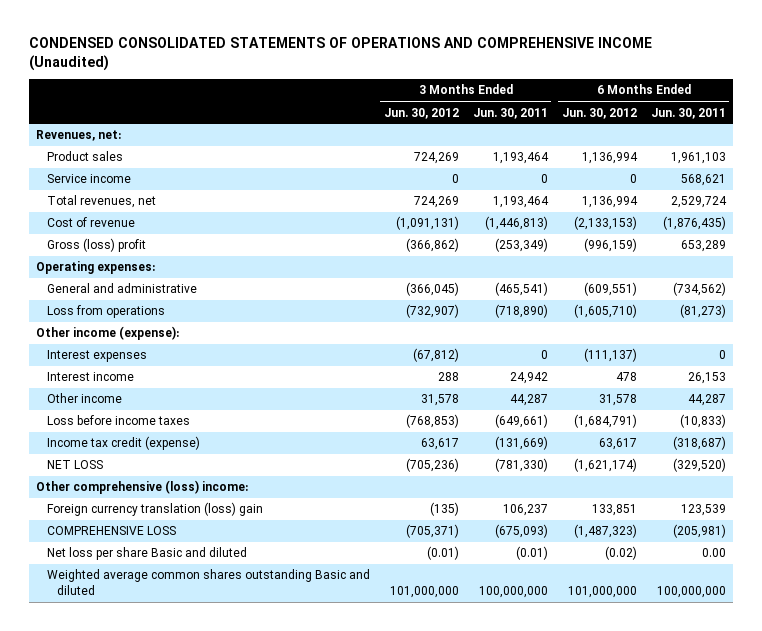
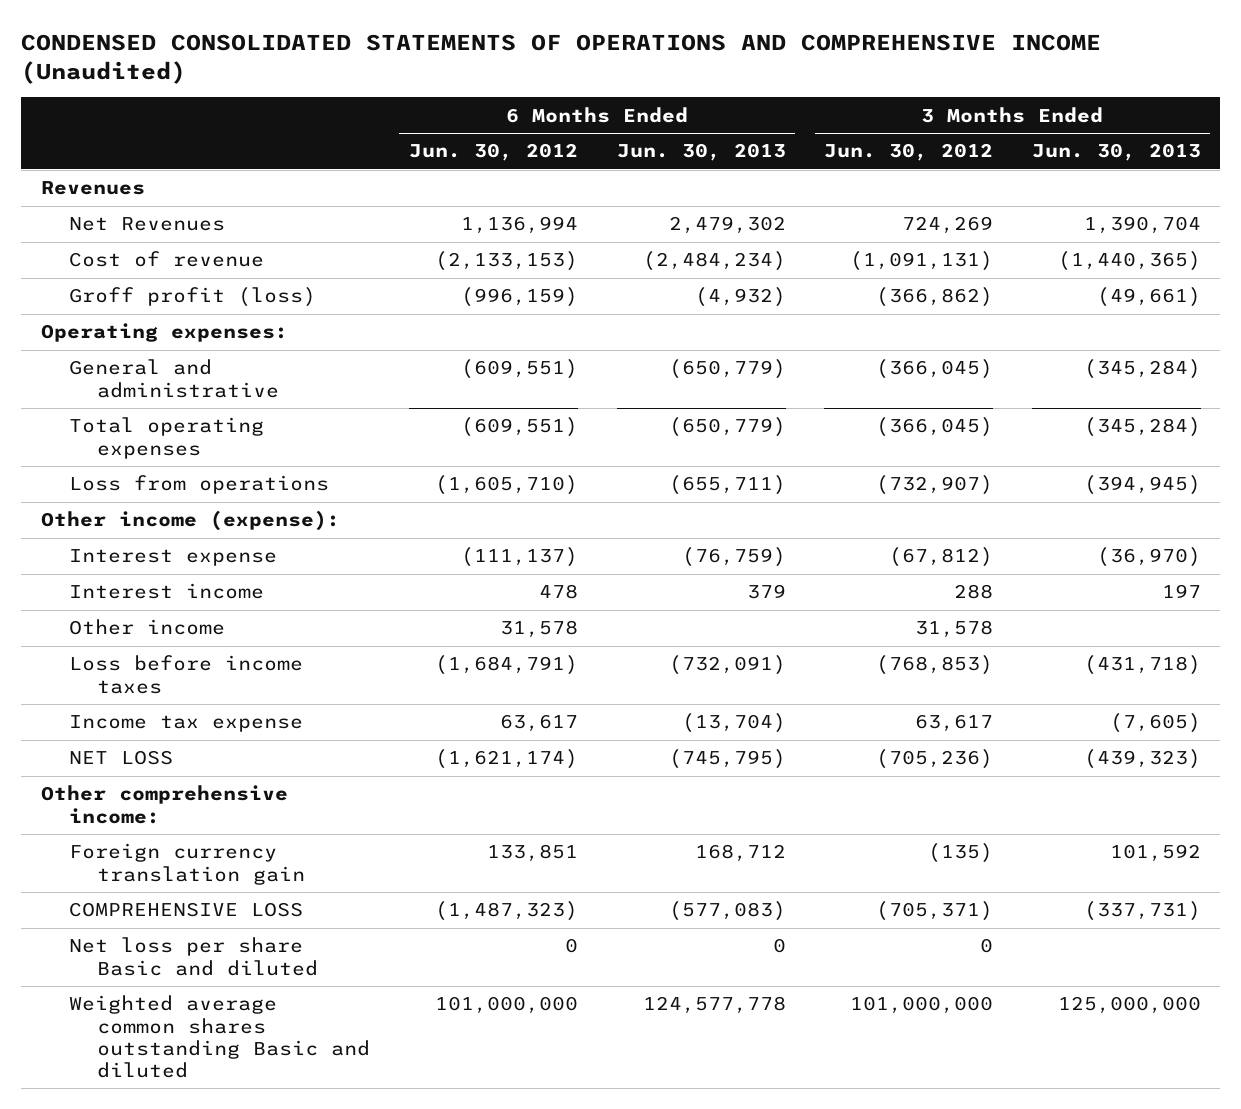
- | 3 Months Ended Jun. 30, 2012 | 3 Months Ended Jun. 30, 2011 | 6 Months Ended Jun. 30, 2012 | 6 Months Ended Jun. 30, 2011
+ | 6 Months Ended Jun. 30, 2012 | 6 Months Ended Jun. 30, 2013 | 3 Months Ended Jun. 30, 2012 | 3 Months Ended Jun. 30, 2013
- Revenues, net:
- Product sales | 724,269 | 1,193,464 | 1,136,994 | 1,961,103
- Service income | 0 | 0 | 0 | 568,621
- Total revenues, net | 724,269 | 1,193,464 | 1,136,994 | 2,529,724
+ Revenues
+ Net Revenues | 1,136,994 | 2,479,302 | 724,269 | 1,390,704
- Gross (loss) profit | (366,862) | (253,349) | (996,159) | 653,289
+ Groff profit (loss) | (996,159) | (4,932) | (366,862) | (49,661)
+ Total operating expenses | (609,551) | (650,779) | (366,045) | (345,284)
- Interest expenses | (67,812) | 0 | (111,137) | 0
+ Interest expense | (111,137) | (76,759) | (67,812) | (36,970)
- Income tax credit (expense) | 63,617 | (131,669) | 63,617 | (318,687)
+ Income tax expense | 63,617 | (13,704) | 63,617 | (7,605)
- Other comprehensive (loss) income:
- Foreign currency translation (loss) gain | (135) | 106,237 | 133,851 | 123,539
+ Other comprehensive income:
+ Foreign currency translation gain | 133,851 | 168,712 | (135) | 101,592
- Net loss per share Basic and diluted | (0.01) | (0.01) | (0.02) | 0.00
+ Net loss per share Basic and diluted | 0 | 0 | 0 |

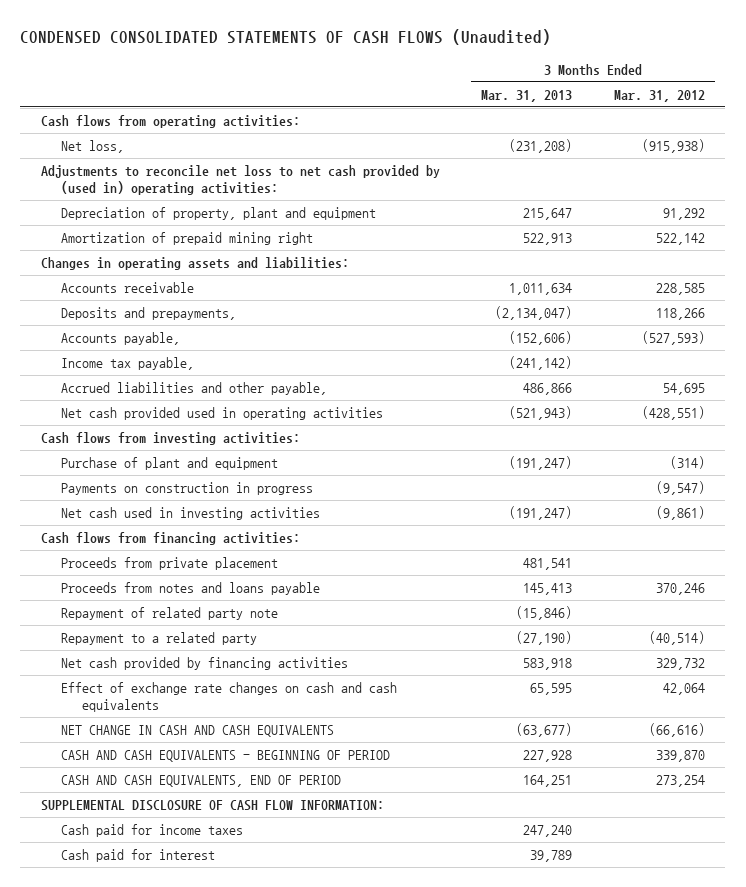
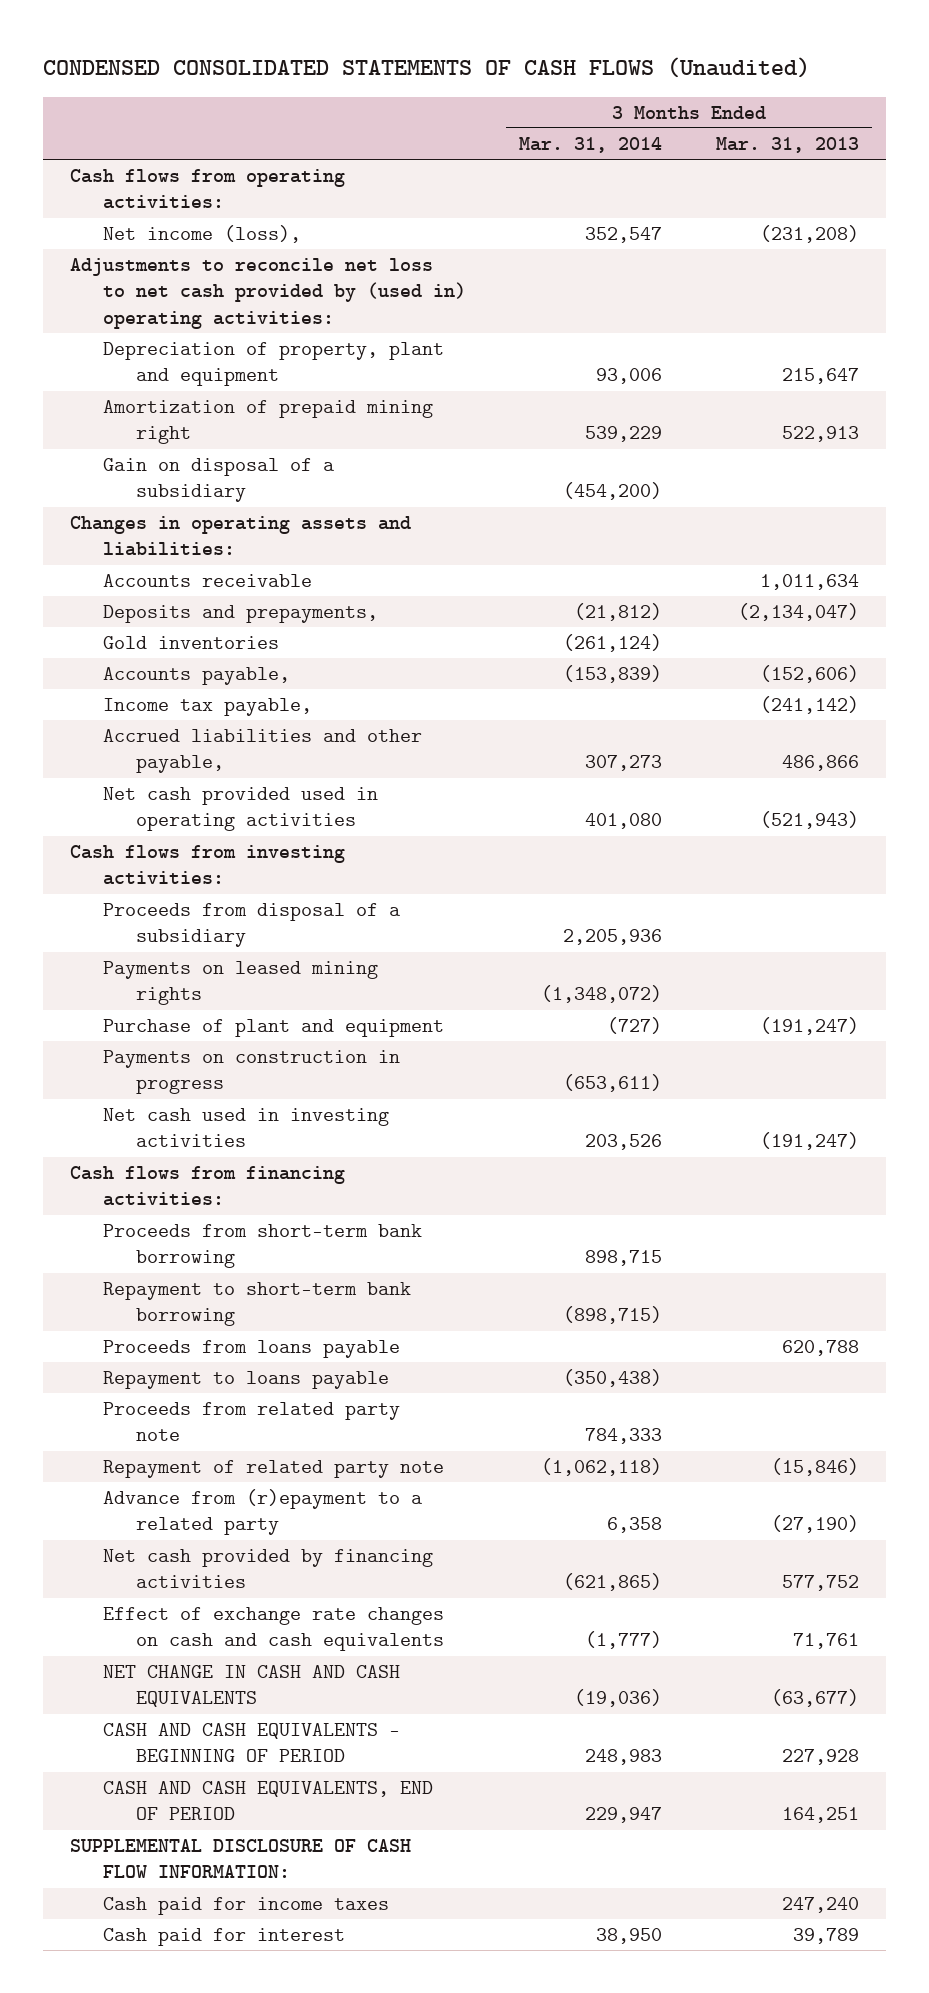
- | 3 Months Ended Mar. 31, 2013 | 3 Months Ended Mar. 31, 2012
+ | 3 Months Ended Mar. 31, 2014 | 3 Months Ended Mar. 31, 2013
- Net loss, | (231,208) | (915,938)
+ Net income (loss), | 352,547 | (231,208)
+ Gain on disposal of a subsidiary | (454,200) |
+ Gold inventories | (261,124) |
+ Proceeds from disposal of a subsidiary | 2,205,936 |
+ Payments on leased mining rights | (1,348,072) |
- Proceeds from private placement | 481,541 |
- Proceeds from notes and loans payable | 145,413 | 370,246
+ Proceeds from short-term bank borrowing | 898,715 |
+ Repayment to short-term bank borrowing | (898,715) |
+ Proceeds from loans payable | | 620,788
+ Repayment to loans payable | (350,438) |
+ Proceeds from related party note | 784,333 |
- Repayment to a related party | (27,190) | (40,514)
- Net cash provided by financing activities | 583,918 | 329,732
- Effect of exchange rate changes on cash and cash equivalents | 65,595 | 42,064
+ Advance from (r)epayment to a related party | 6,358 | (27,190)
+ Net cash provided by financing activities | (621,865) | 577,752
+ Effect of exchange rate changes on cash and cash equivalents | (1,777) | 71,761

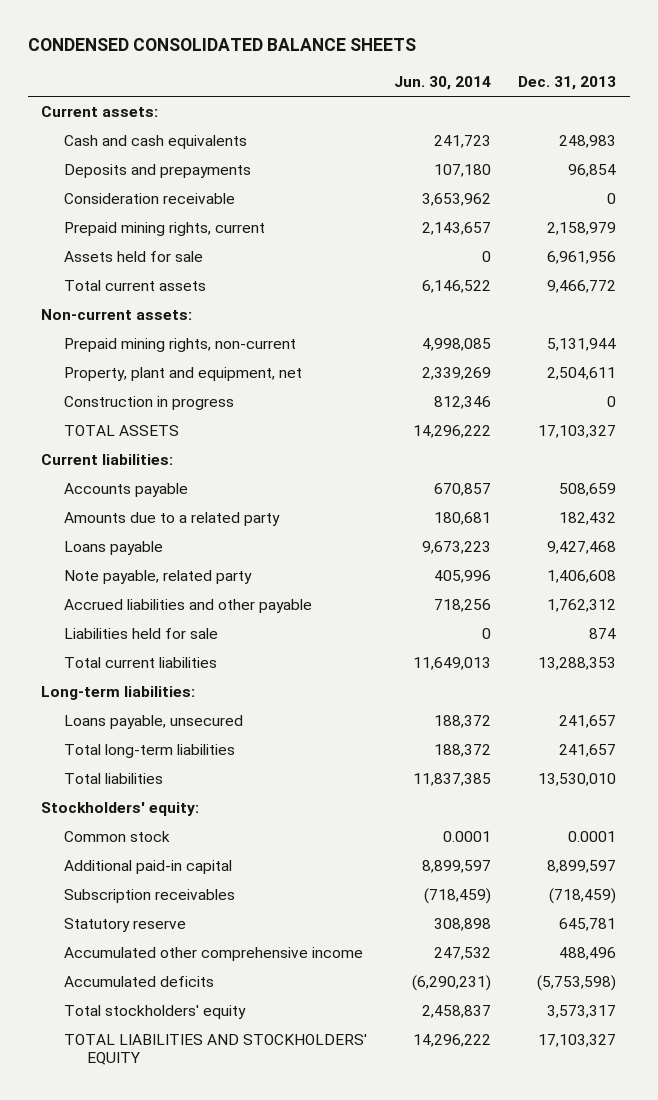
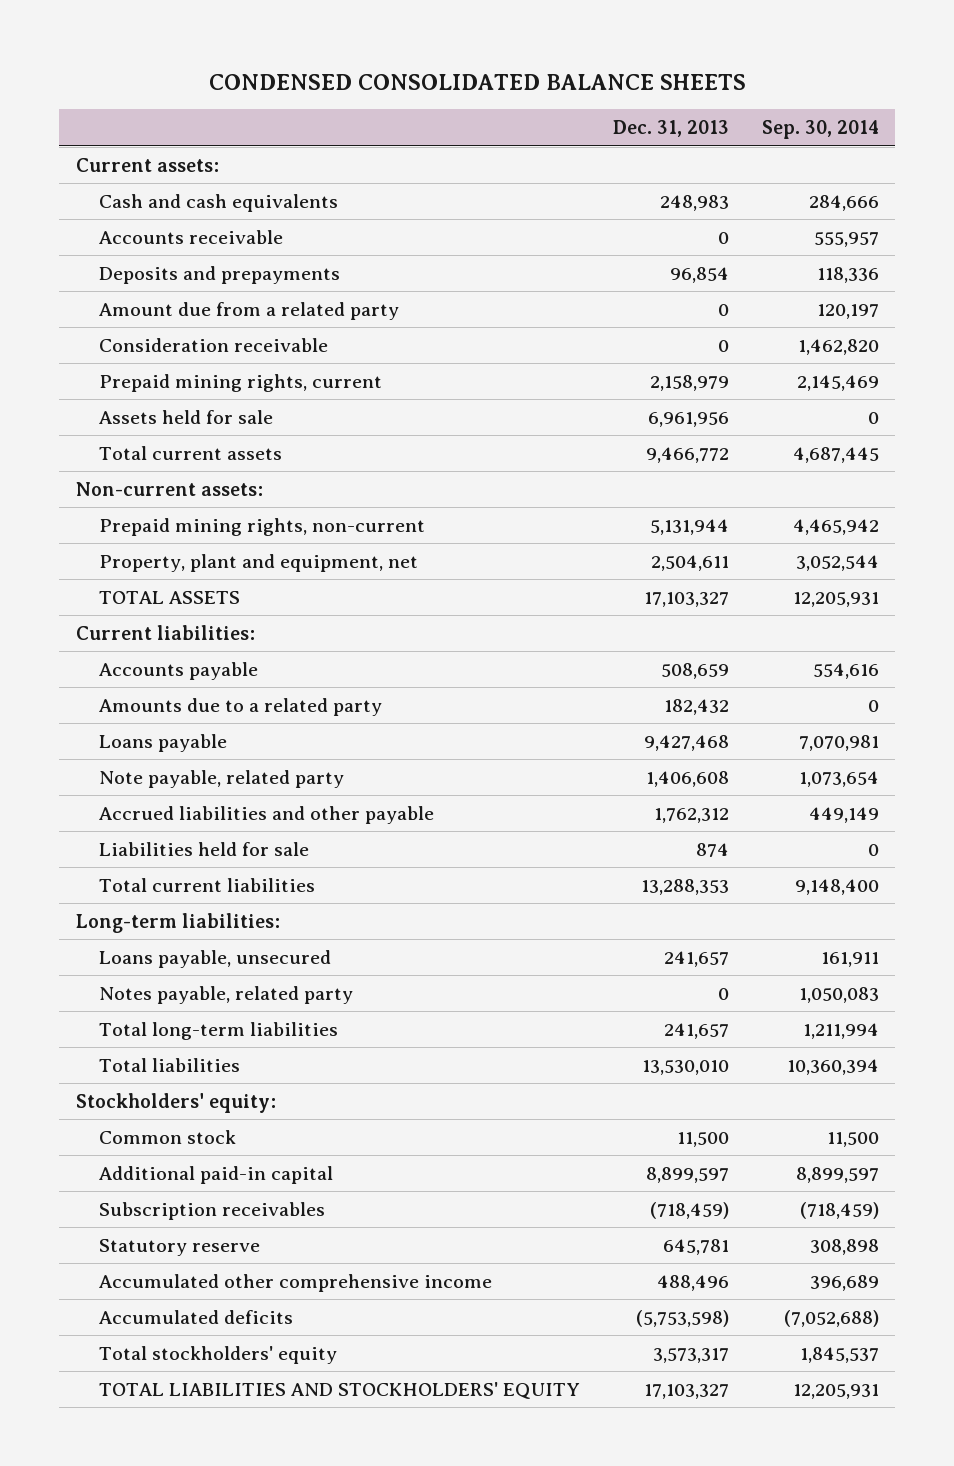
- | Jun. 30, 2014 | Dec. 31, 2013
+ | Dec. 31, 2013 | Sep. 30, 2014
+ Accounts receivable | 0 | 555,957
+ Amount due from a related party | 0 | 120,197
- Construction in progress | 812,346 | 0
+ Notes payable, related party | 0 | 1,050,083
- Common stock | 0.0001 | 0.0001
+ Common stock | 11,500 | 11,500

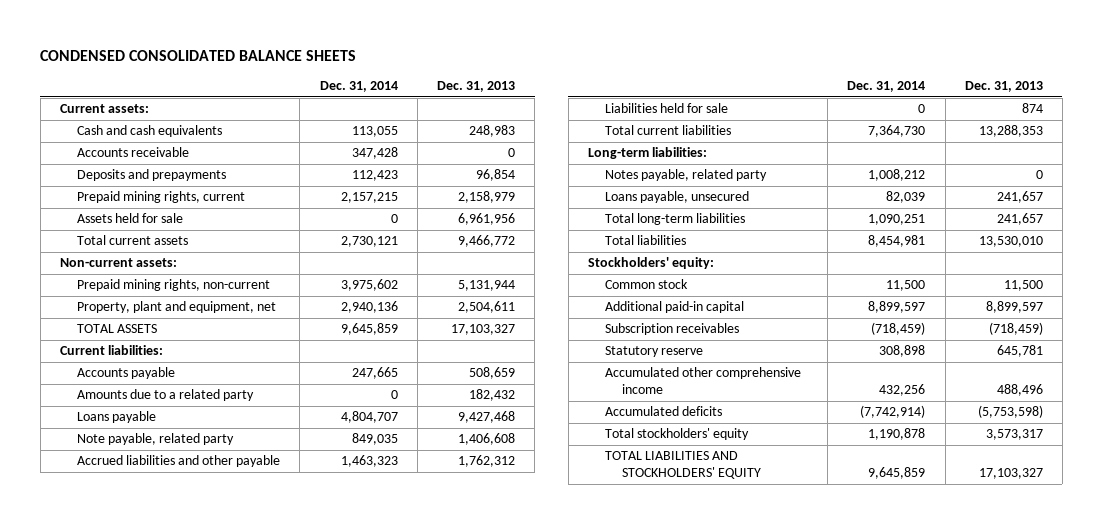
- | Dec. 31, 2013 | Sep. 30, 2014
+ | Dec. 31, 2014 | Dec. 31, 2013
- Amount due from a related party | 0 | 120,197
- Consideration receivable | 0 | 1,462,820
moved down: Loans payable, unsecured | 82,039 | 241,657

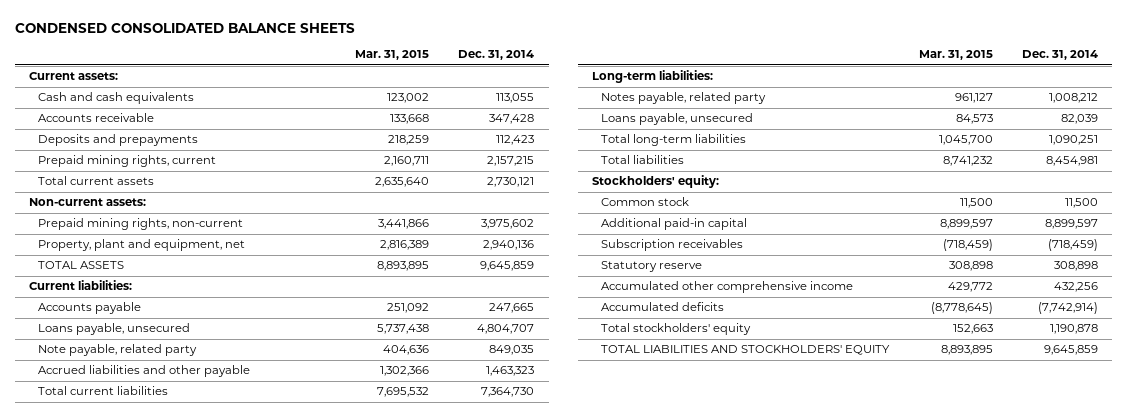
- | Dec. 31, 2014 | Dec. 31, 2013
+ | Mar. 31, 2015 | Dec. 31, 2014
- Assets held for sale | 0 | 6,961,956
- Amounts due to a related party | 0 | 182,432
- Loans payable | 4,804,707 | 9,427,468
+ Loans payable, unsecured | 5,737,438 | 4,804,707
- Liabilities held for sale | 0 | 874

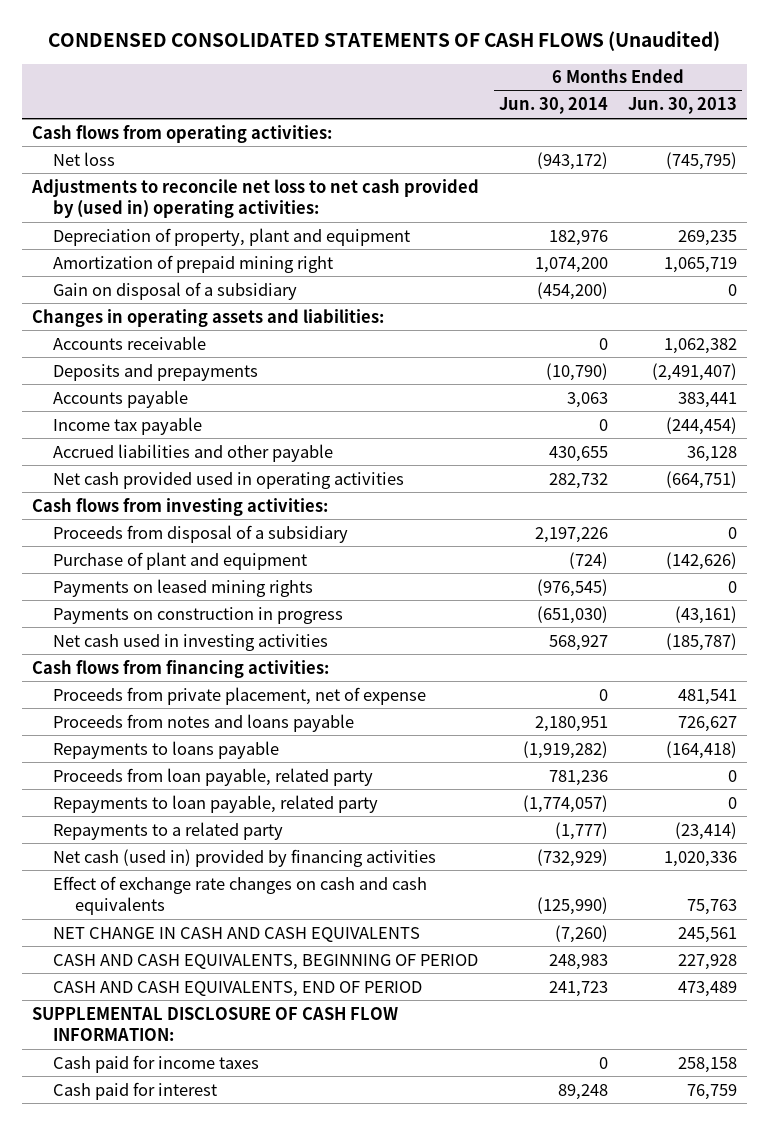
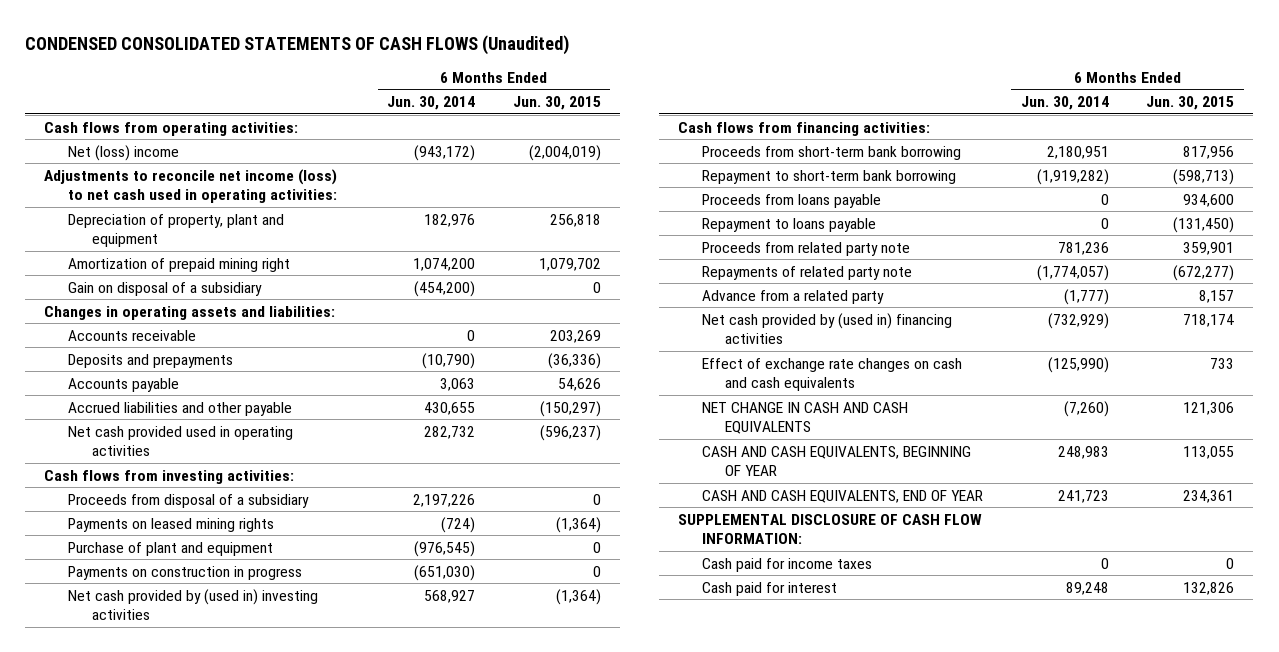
- | 6 Months Ended Jun. 30, 2014 | 6 Months Ended Jun. 30, 2013
+ | 6 Months Ended Jun. 30, 2014 | 6 Months Ended Jun. 30, 2015
- Net loss | (943,172) | (745,795)
- Adjustments to reconcile net loss to net cash provided by (used in) operating activities:
+ Net (loss) income | (943,172) | (2,004,019)
+ Adjustments to reconcile net income (loss) to net cash used in operating activities:
- Income tax payable | 0 | (244,454)
- Purchase of plant and equipment | (724) | (142,626)
- Payments on leased mining rights | (976,545) | 0
+ Payments on leased mining rights | (724) | (1,364)
+ Purchase of plant and equipment | (976,545) | 0
- Net cash used in investing activities | 568,927 | (185,787)
+ Net cash provided by (used in) investing activities | 568,927 | (1,364)
- Proceeds from private placement, net of expense | 0 | 481,541
- Proceeds from notes and loans payable | 2,180,951 | 726,627
- Repayments to loans payable | (1,919,282) | (164,418)
- Proceeds from loan payable, related party | 781,236 | 0
- Repayments to loan payable, related party | (1,774,057) | 0
- Repayments to a related party | (1,777) | (23,414)
- Net cash (used in) provided by financing activities | (732,929) | 1,020,336
+ Proceeds from short-term bank borrowing | 2,180,951 | 817,956
+ Repayment to short-term bank borrowing | (1,919,282) | (598,713)
+ Proceeds from loans payable | 0 | 934,600
+ Repayment to loans payable | 0 | (131,450)
+ Proceeds from related party note | 781,236 | 359,901
+ Repayments of related party note | (1,774,057) | (672,277)
+ Advance from a related party | (1,777) | 8,157
+ Net cash provided by (used in) financing activities | (732,929) | 718,174
- CASH AND CASH EQUIVALENTS, BEGINNING OF PERIOD | 248,983 | 227,928
- CASH AND CASH EQUIVALENTS, END OF PERIOD | 241,723 | 473,489
+ CASH AND CASH EQUIVALENTS, BEGINNING OF YEAR | 248,983 | 113,055
+ CASH AND CASH EQUIVALENTS, END OF YEAR | 241,723 | 234,361

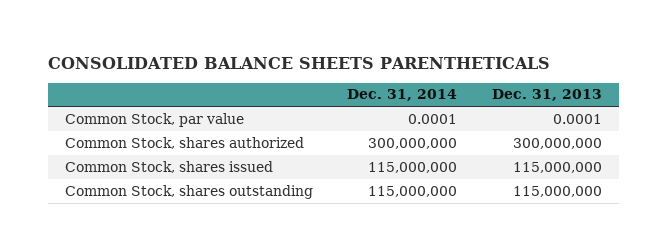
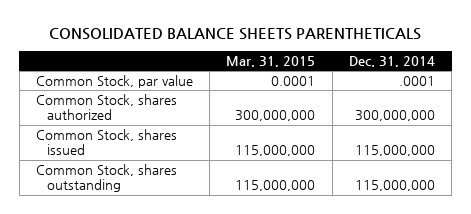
- | Dec. 31, 2014 | Dec. 31, 2013
+ | Mar. 31, 2015 | Dec. 31, 2014
- Common Stock, par value | 0.0001 | 0.0001
+ Common Stock, par value | 0.0001 | .0001

